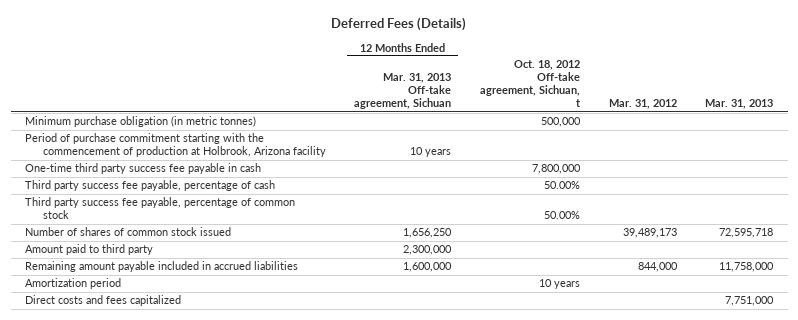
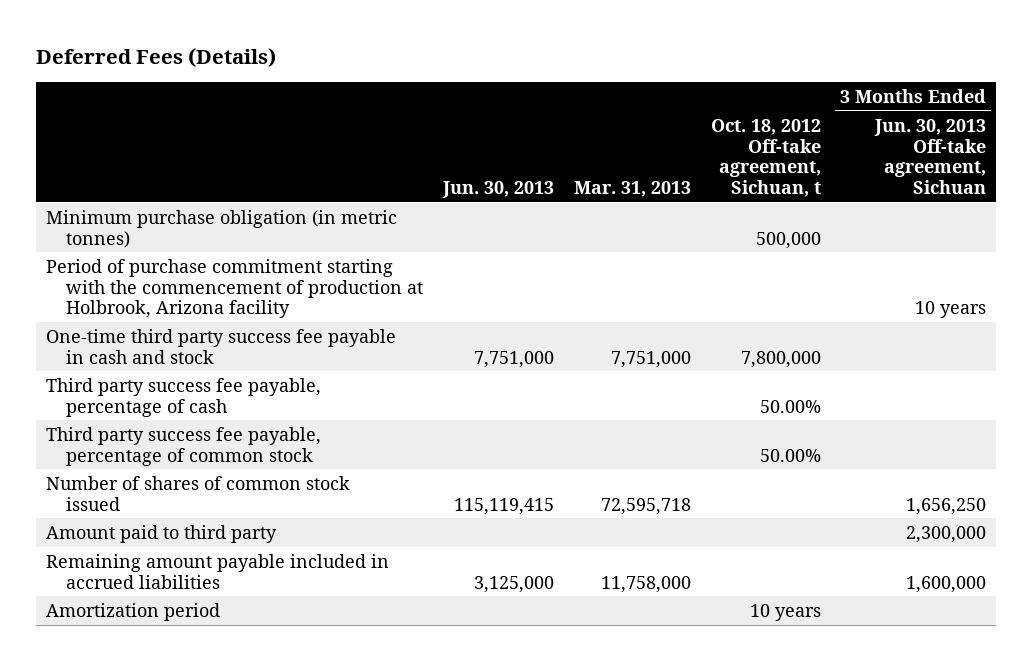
- | 12 Months Ended Mar. 31, 2013 Off-take agreement, Sichuan | Oct. 18, 2012 Off-take agreement, Sichuan, t | Mar. 31, 2012 | Mar. 31, 2013
+ | Jun. 30, 2013 | Mar. 31, 2013 | Oct. 18, 2012 Off-take agreement, Sichuan, t | 3 Months Ended Jun. 30, 2013 Off-take agreement, Sichuan
- One-time third party success fee payable in cash | | 7,800,000 | |
+ One-time third party success fee payable in cash and stock | 7,751,000 | 7,751,000 | 7,800,000 |
- Direct costs and fees capitalized | | | | 7,751,000

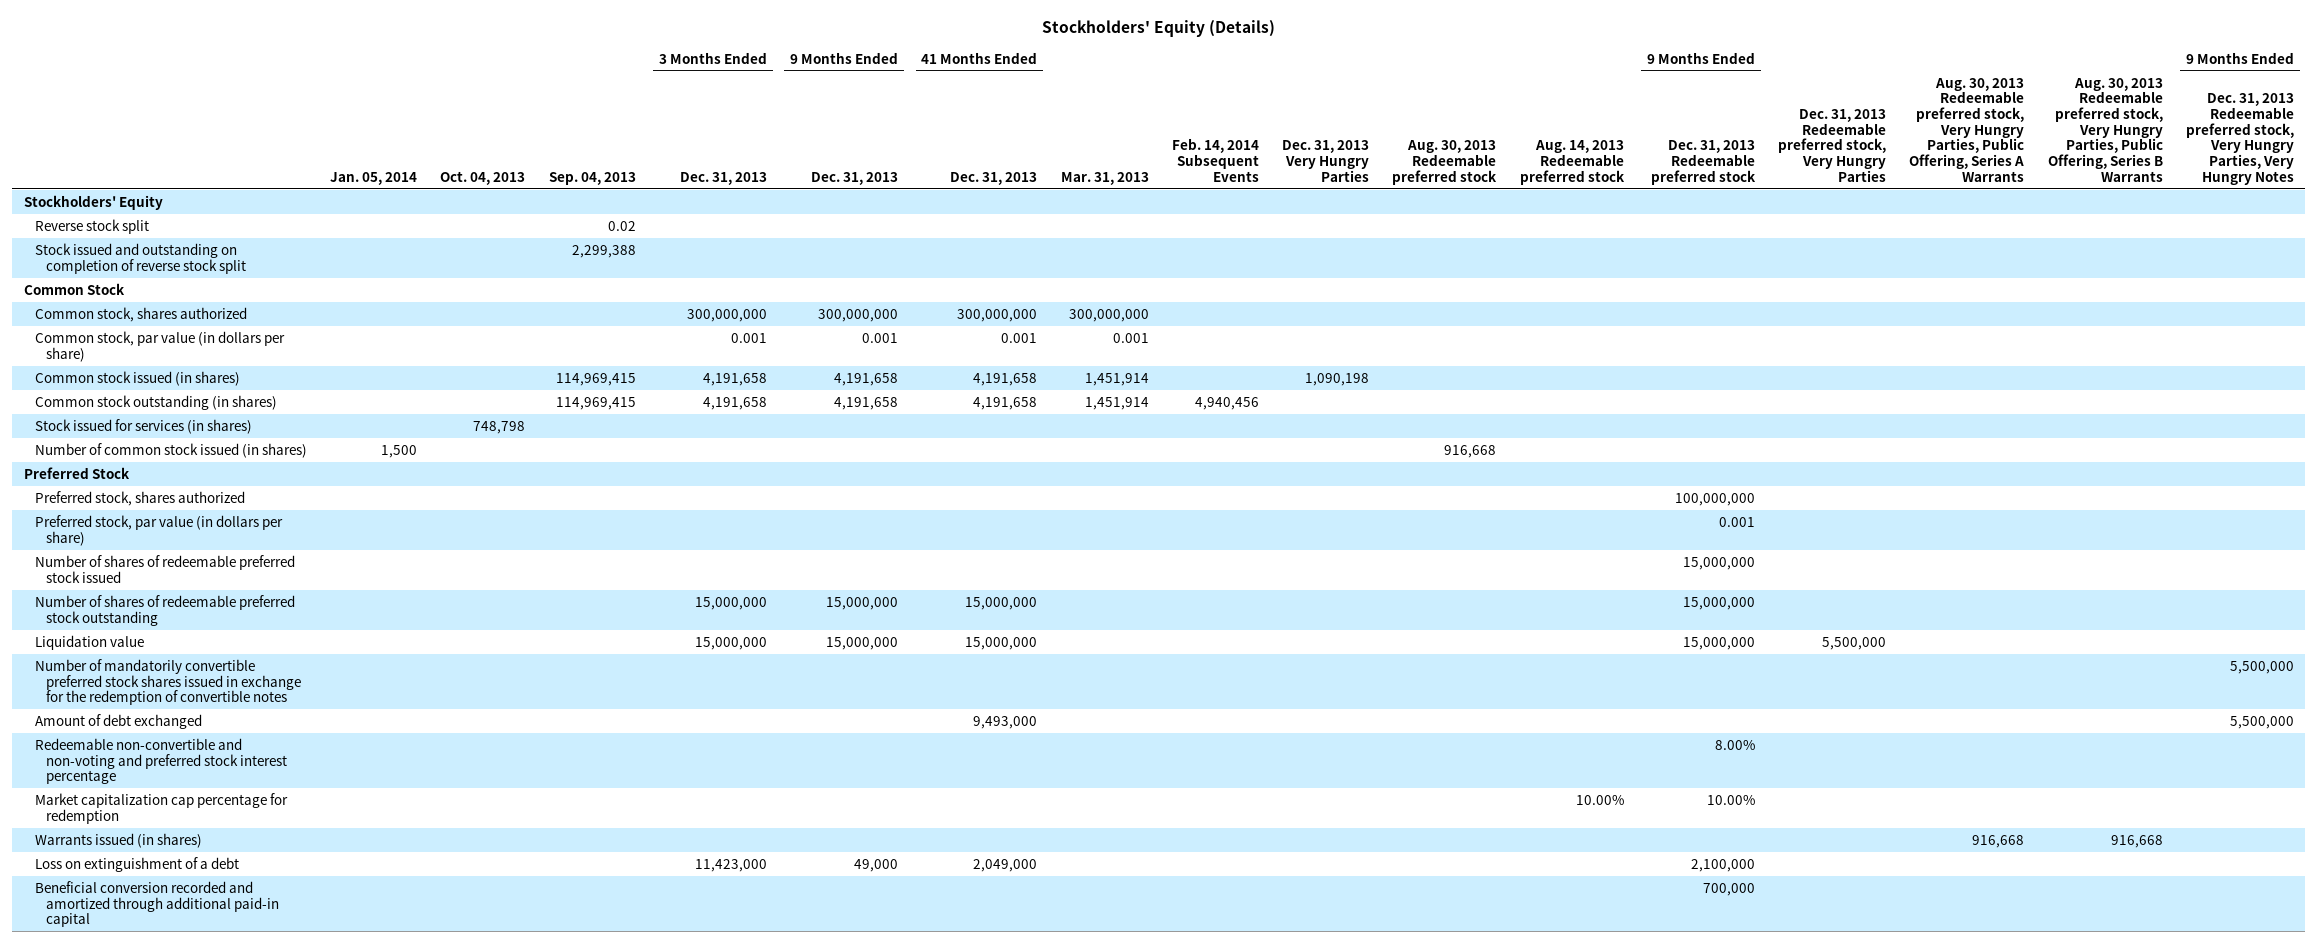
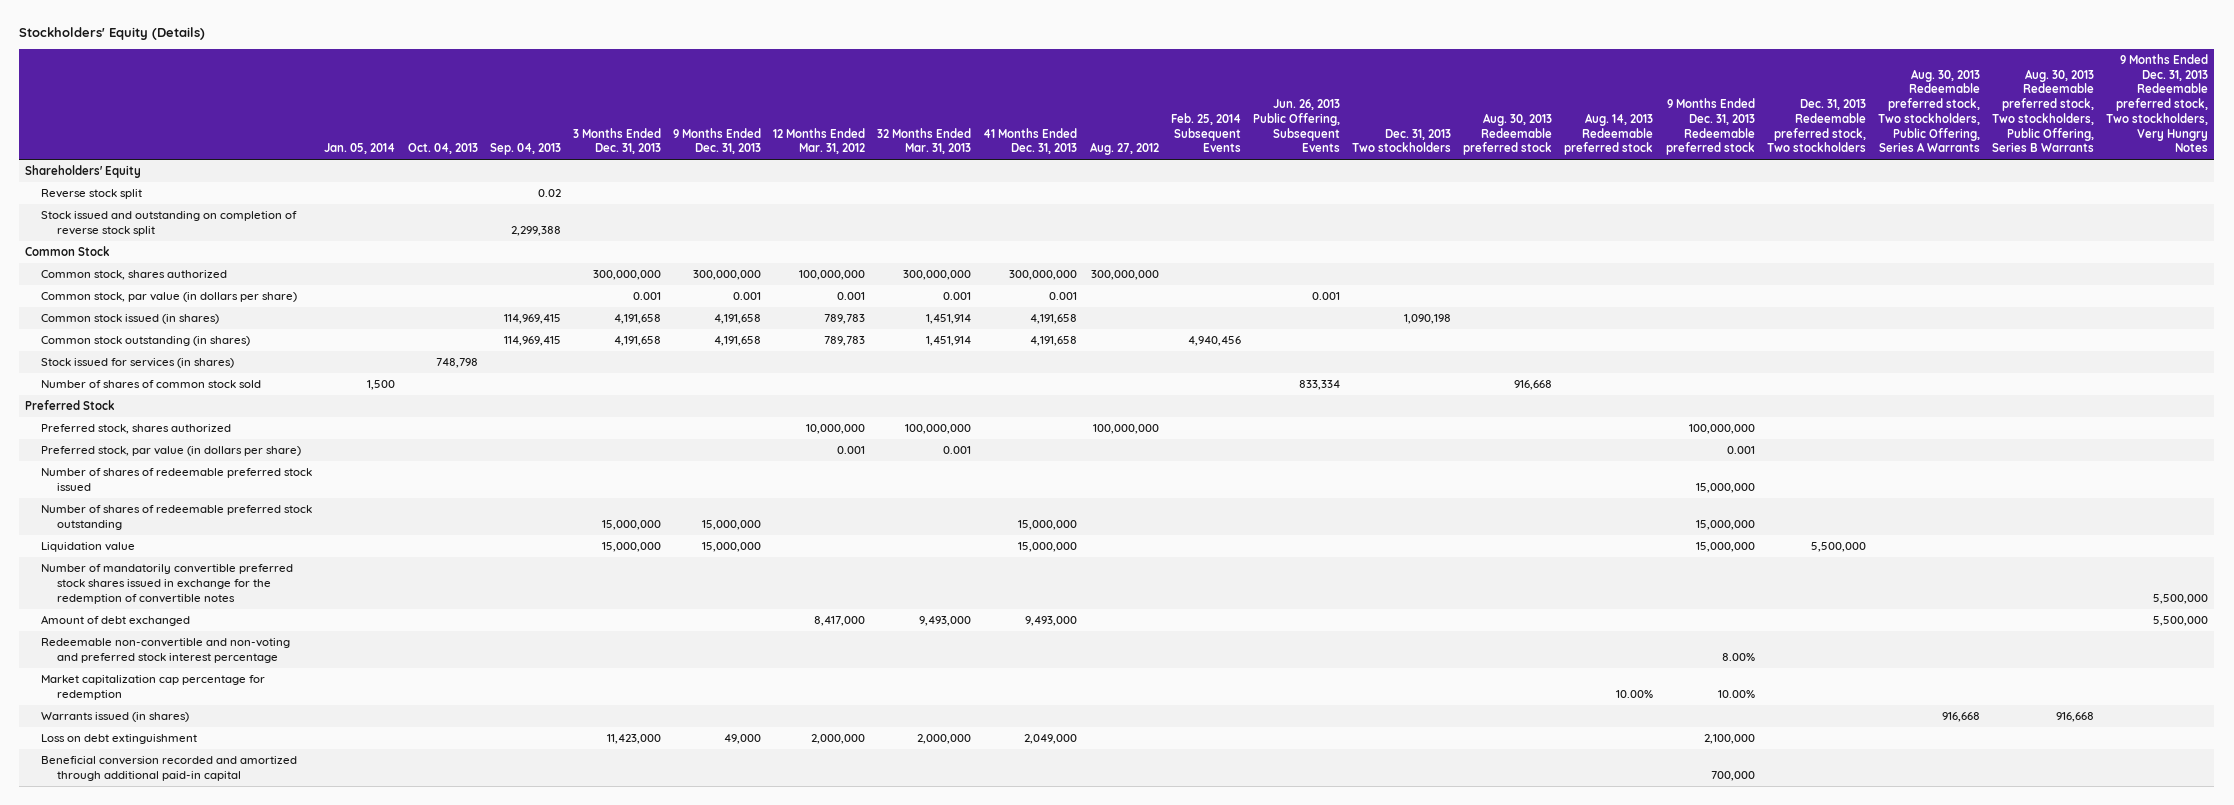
- | Jan. 05, 2014 | Oct. 04, 2013 | Sep. 04, 2013 | 3 Months Ended Dec. 31, 2013 | 9 Months Ended Dec. 31, 2013 | 41 Months Ended Dec. 31, 2013 | Mar. 31, 2013 | Feb. 14, 2014 Subsequent Events | Dec. 31, 2013 Very Hungry Parties | Aug. 30, 2013 Redeemable preferred stock | Aug. 14, 2013 Redeemable preferred stock | 9 Months Ended Dec. 31, 2013 Redeemable preferred stock | Dec. 31, 2013 Redeemable preferred stock, Very Hungry Parties | Aug. 30, 2013 Redeemable preferred stock, Very Hungry Parties, Public Offering, Series A Warrants | Aug. 30, 2013 Redeemable preferred stock, Very Hungry Parties, Public Offering, Series B Warrants | 9 Months Ended Dec. 31, 2013 Redeemable preferred stock, Very Hungry Parties, Very Hungry Notes
+ | Jan. 05, 2014 | Oct. 04, 2013 | Sep. 04, 2013 | 3 Months Ended Dec. 31, 2013 | 9 Months Ended Dec. 31, 2013 | 12 Months Ended Mar. 31, 2012 | 32 Months Ended Mar. 31, 2013 | 41 Months Ended Dec. 31, 2013 | Aug. 27, 2012 | Feb. 25, 2014 Subsequent Events | Jun. 26, 2013 Public Offering, Subsequent Events | Dec. 31, 2013 Two stockholders | Aug. 30, 2013 Redeemable preferred stock | Aug. 14, 2013 Redeemable preferred stock | 9 Months Ended Dec. 31, 2013 Redeemable preferred stock | Dec. 31, 2013 Redeemable preferred stock, Two stockholders | Aug. 30, 2013 Redeemable preferred stock, Two stockholders, Public Offering, Series A Warrants | Aug. 30, 2013 Redeemable preferred stock, Two stockholders, Public Offering, Series B Warrants | 9 Months Ended Dec. 31, 2013 Redeemable preferred stock, Two stockholders, Very Hungry Notes
- Stockholders' Equity
+ Shareholders' Equity
- Number of common stock issued (in shares) | 1,500 | | | | | | | | | 916,668 | | | | | |
+ Number of shares of common stock sold | 1,500 | | | | | | | | | | 833,334 | | 916,668 | | | | | |
- Loss on extinguishment of a debt | | | | 11,423,000 | 49,000 | 2,049,000 | | | | | | 2,100,000 | | | |
+ Loss on debt extinguishment | | | | 11,423,000 | 49,000 | 2,000,000 | 2,000,000 | 2,049,000 | | | | | | | 2,100,000 | | | |

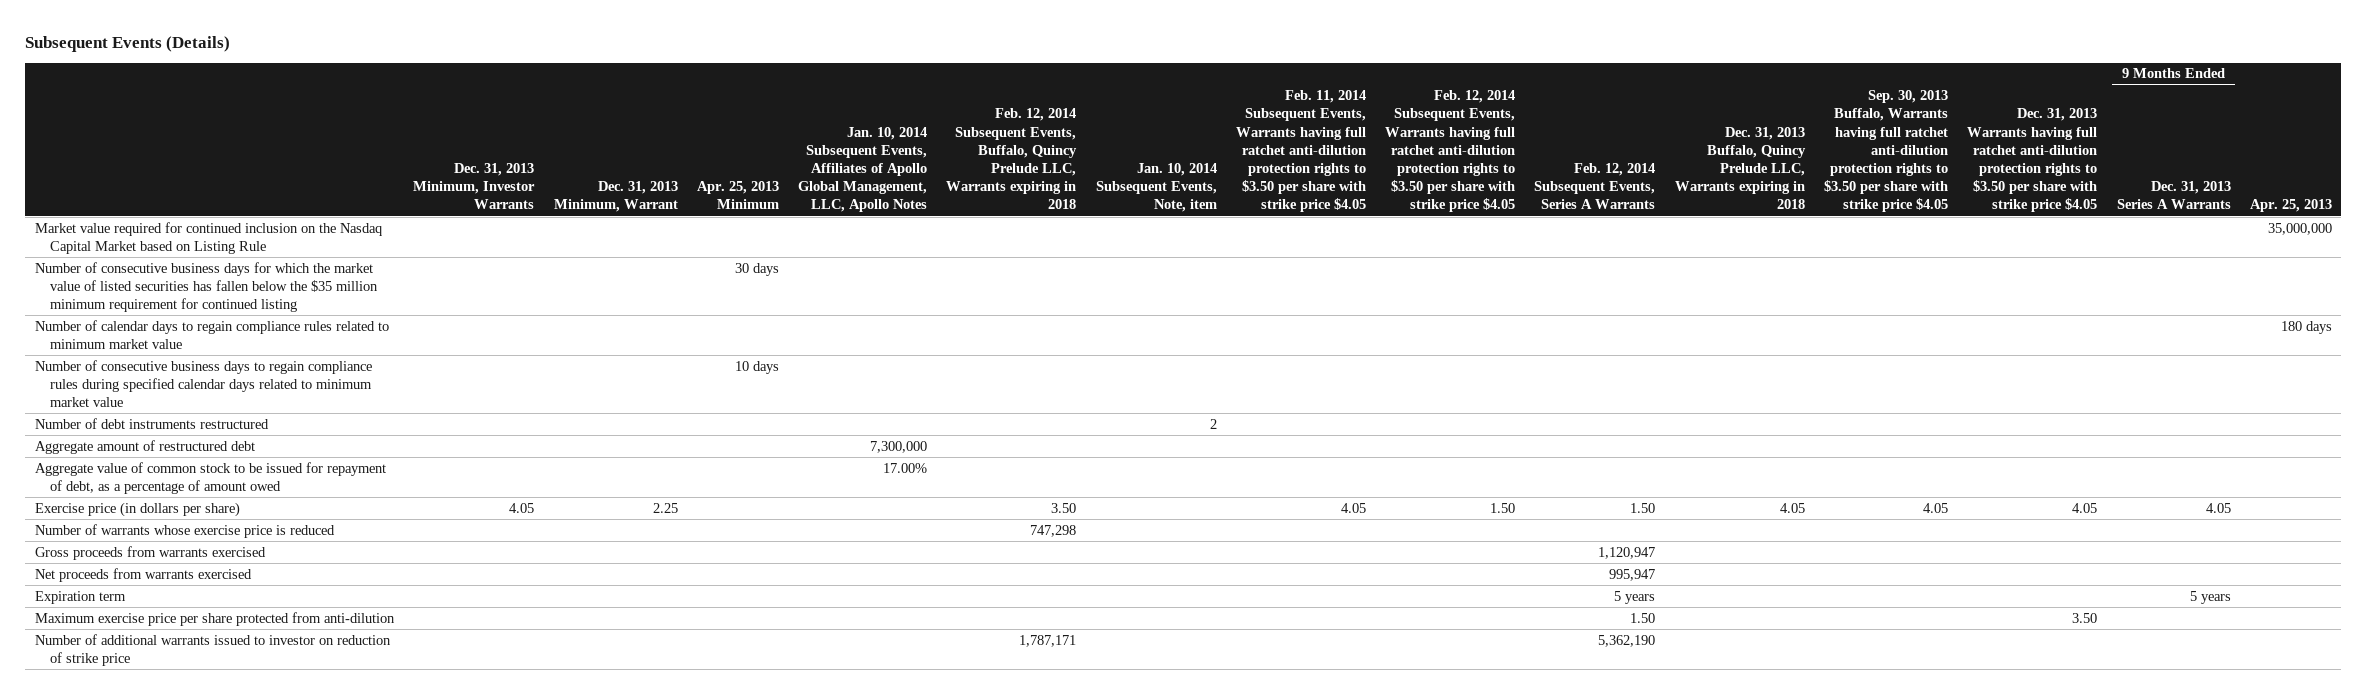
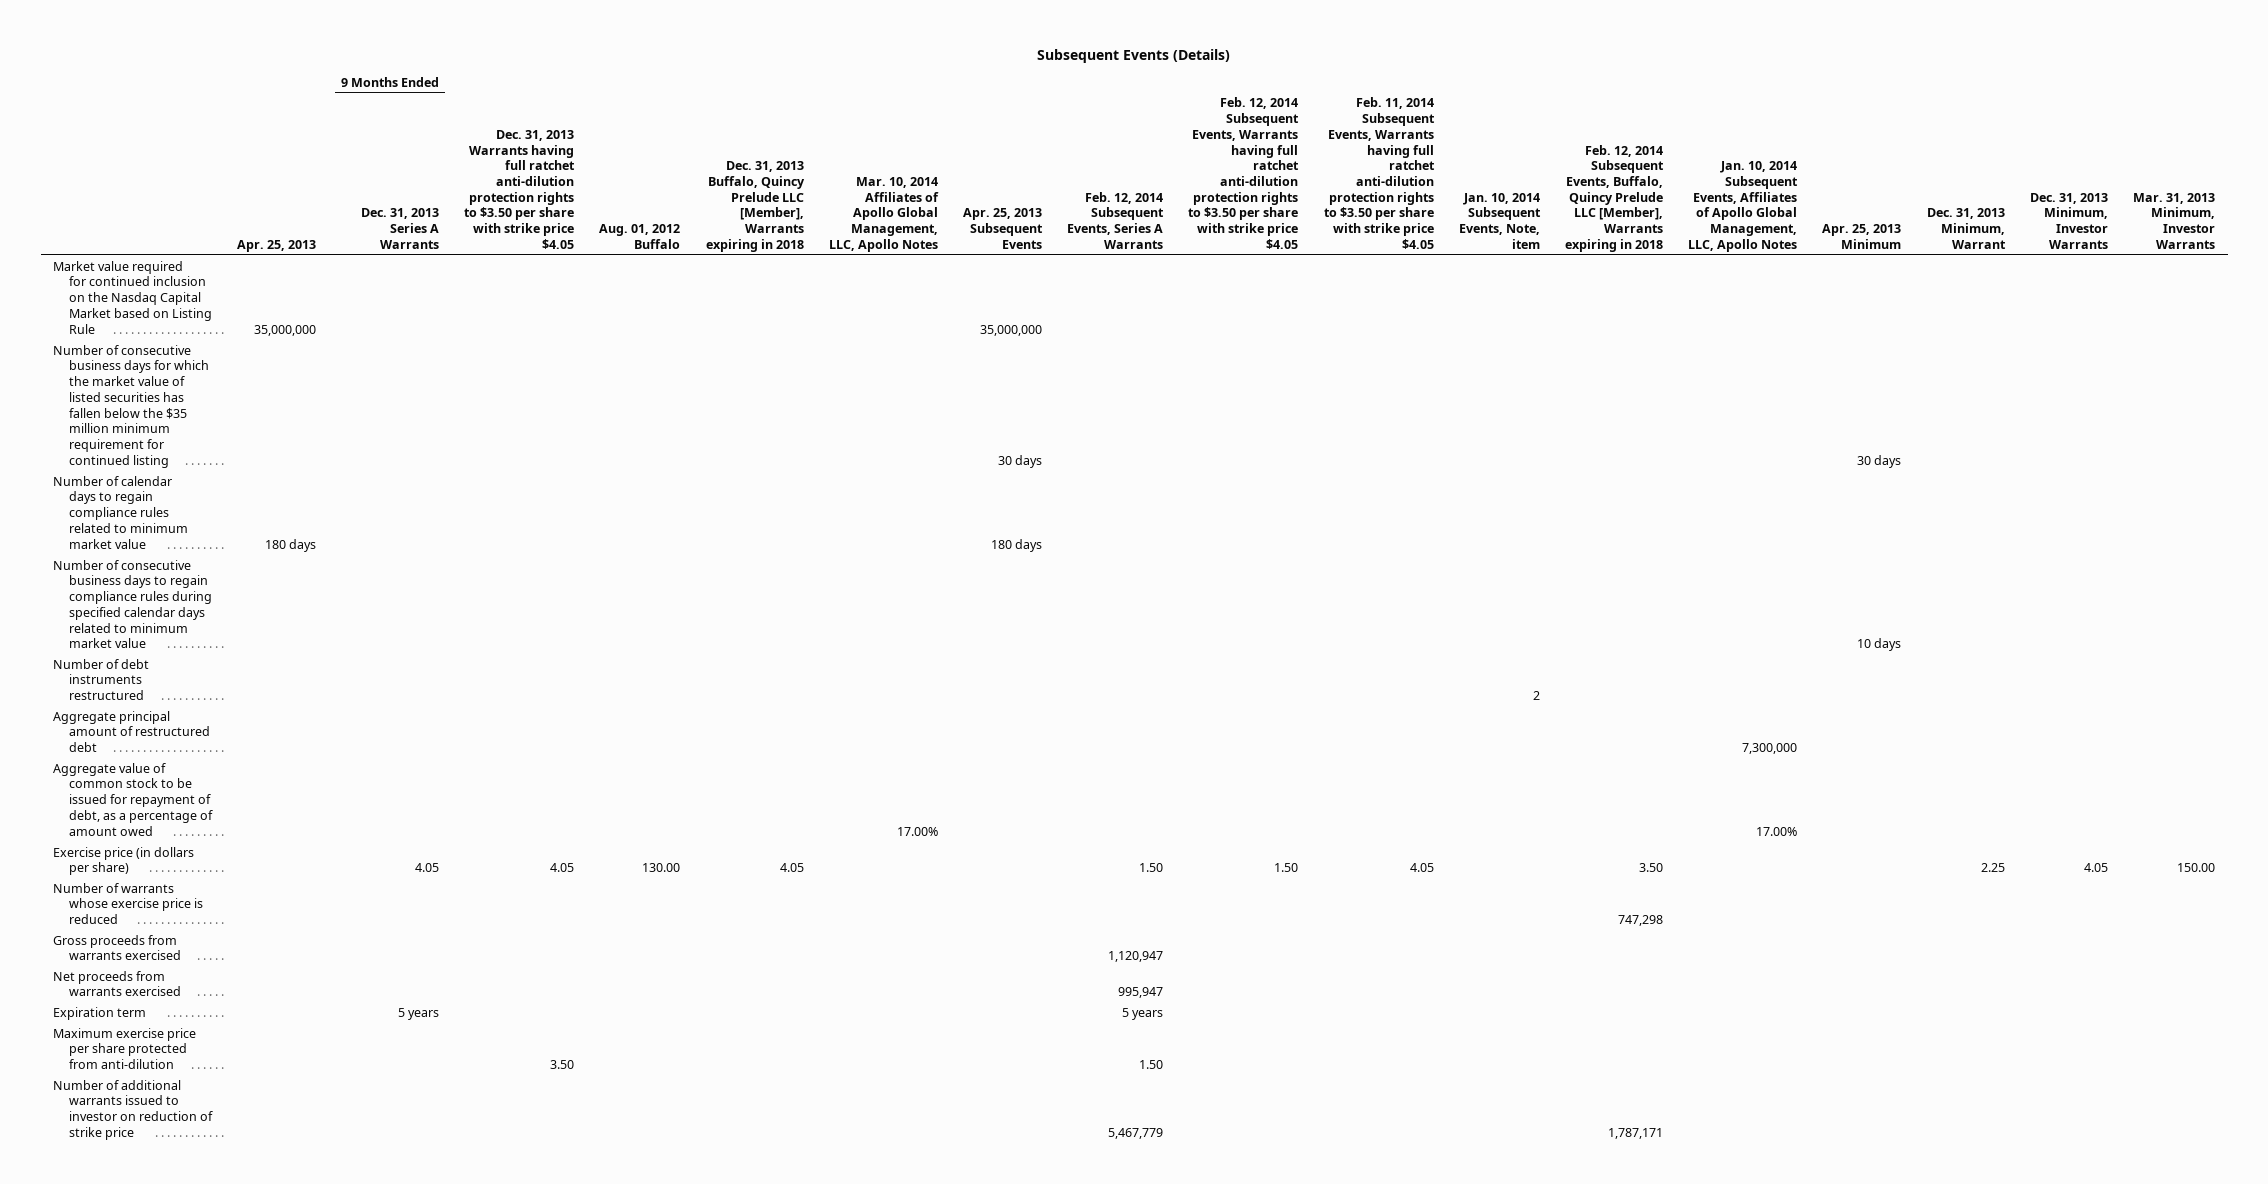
- | Dec. 31, 2013 Minimum, Investor Warrants | Dec. 31, 2013 Minimum, Warrant | Apr. 25, 2013 Minimum | Jan. 10, 2014 Subsequent Events, Affiliates of Apollo Global Management, LLC, Apollo Notes | Feb. 12, 2014 Subsequent Events, Buffalo, Quincy Prelude LLC, Warrants expiring in 2018 | Jan. 10, 2014 Subsequent Events, Note, item | Feb. 11, 2014 Subsequent Events, Warrants having full ratchet anti-dilution protection rights to $3.50 per share with strike price $4.05 | Feb. 12, 2014 Subsequent Events, Warrants having full ratchet anti-dilution protection rights to $3.50 per share with strike price $4.05 | Feb. 12, 2014 Subsequent Events, Series A Warrants | Dec. 31, 2013 Buffalo, Quincy Prelude LLC, Warrants expiring in 2018 | Sep. 30, 2013 Buffalo, Warrants having full ratchet anti-dilution protection rights to $3.50 per share with strike price $4.05 | Dec. 31, 2013 Warrants having full ratchet anti-dilution protection rights to $3.50 per share with strike price $4.05 | 9 Months Ended Dec. 31, 2013 Series A Warrants | Apr. 25, 2013
+ | Apr. 25, 2013 | 9 Months Ended Dec. 31, 2013 Series A Warrants | Dec. 31, 2013 Warrants having full ratchet anti-dilution protection rights to $3.50 per share with strike price $4.05 | Aug. 01, 2012 Buffalo | Dec. 31, 2013 Buffalo, Quincy Prelude LLC [Member], Warrants expiring in 2018 | Mar. 10, 2014 Affiliates of Apollo Global Management, LLC, Apollo Notes | Apr. 25, 2013 Subsequent Events | Feb. 12, 2014 Subsequent Events, Series A Warrants | Feb. 12, 2014 Subsequent Events, Warrants having full ratchet anti-dilution protection rights to $3.50 per share with strike price $4.05 | Feb. 11, 2014 Subsequent Events, Warrants having full ratchet anti-dilution protection rights to $3.50 per share with strike price $4.05 | Jan. 10, 2014 Subsequent Events, Note, item | Feb. 12, 2014 Subsequent Events, Buffalo, Quincy Prelude LLC [Member], Warrants expiring in 2018 | Jan. 10, 2014 Subsequent Events, Affiliates of Apollo Global Management, LLC, Apollo Notes | Apr. 25, 2013 Minimum | Dec. 31, 2013 Minimum, Warrant | Dec. 31, 2013 Minimum, Investor Warrants | Mar. 31, 2013 Minimum, Investor Warrants
- Aggregate amount of restructured debt | | | | 7,300,000 | | | | | | | | | |
+ Aggregate principal amount of restructured debt | | | | | | | | | | | | | 7,300,000 | | | |
- Number of additional warrants issued to investor on reduction of strike price | | | | | 1,787,171 | | | | 5,362,190 | | | | |
+ Number of additional warrants issued to investor on reduction of strike price | | | | | | | | 5,467,779 | | | | 1,787,171 | | | | |

